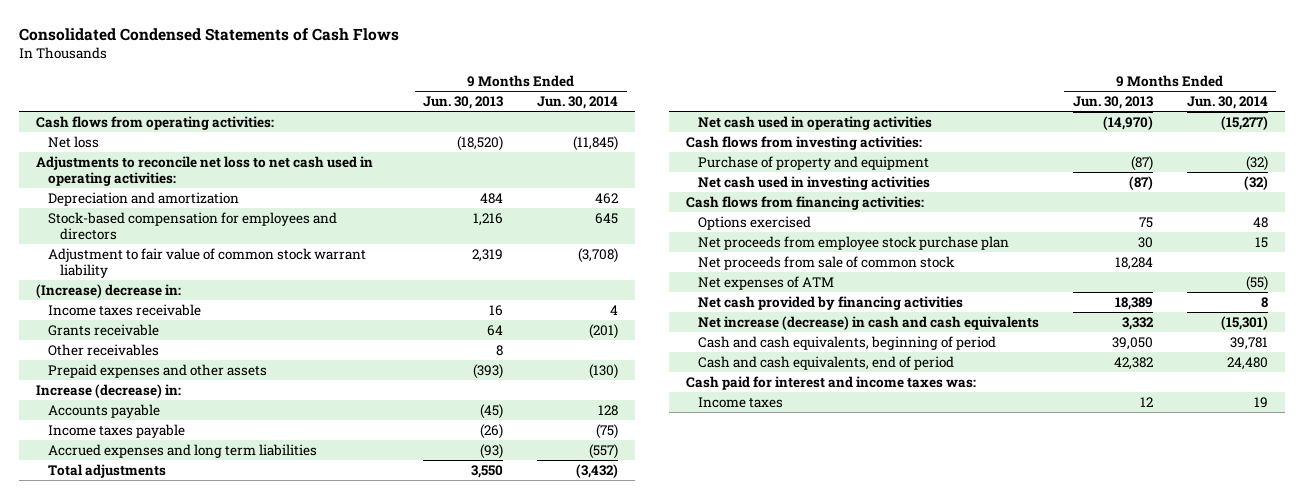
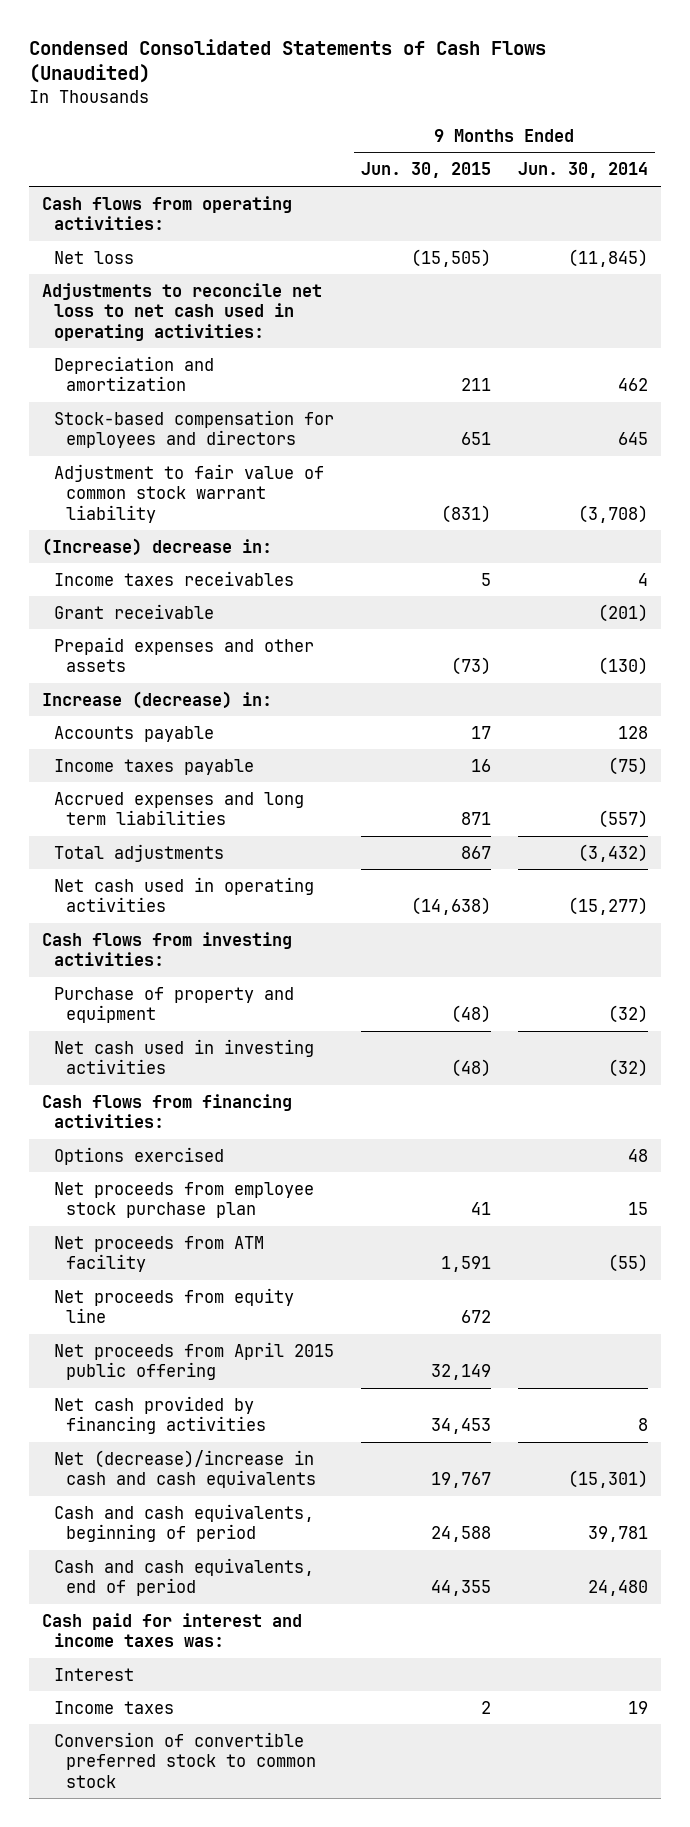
- Consolidated Condensed Statements of Cash Flows
+ Condensed Consolidated Statements of Cash Flows (Unaudited)
- | 9 Months Ended Jun. 30, 2013 | 9 Months Ended Jun. 30, 2014
+ | 9 Months Ended Jun. 30, 2015 | 9 Months Ended Jun. 30, 2014
- Income taxes receivable | 16 | 4
- Grants receivable | 64 | (201)
- Other receivables | 8 |
+ Income taxes receivables | 5 | 4
+ Grant receivable | | (201)
- Net proceeds from sale of common stock | 18,284 |
- Net expenses of ATM | | (55)
+ Net proceeds from ATM facility | 1,591 | (55)
+ Net proceeds from equity line | 672 |
+ Net proceeds from April 2015 public offering | 32,149 |
- Net increase (decrease) in cash and cash equivalents | 3,332 | (15,301)
+ Net (decrease)/increase in cash and cash equivalents | 19,767 | (15,301)
+ Interest
+ Conversion of convertible preferred stock to common stock

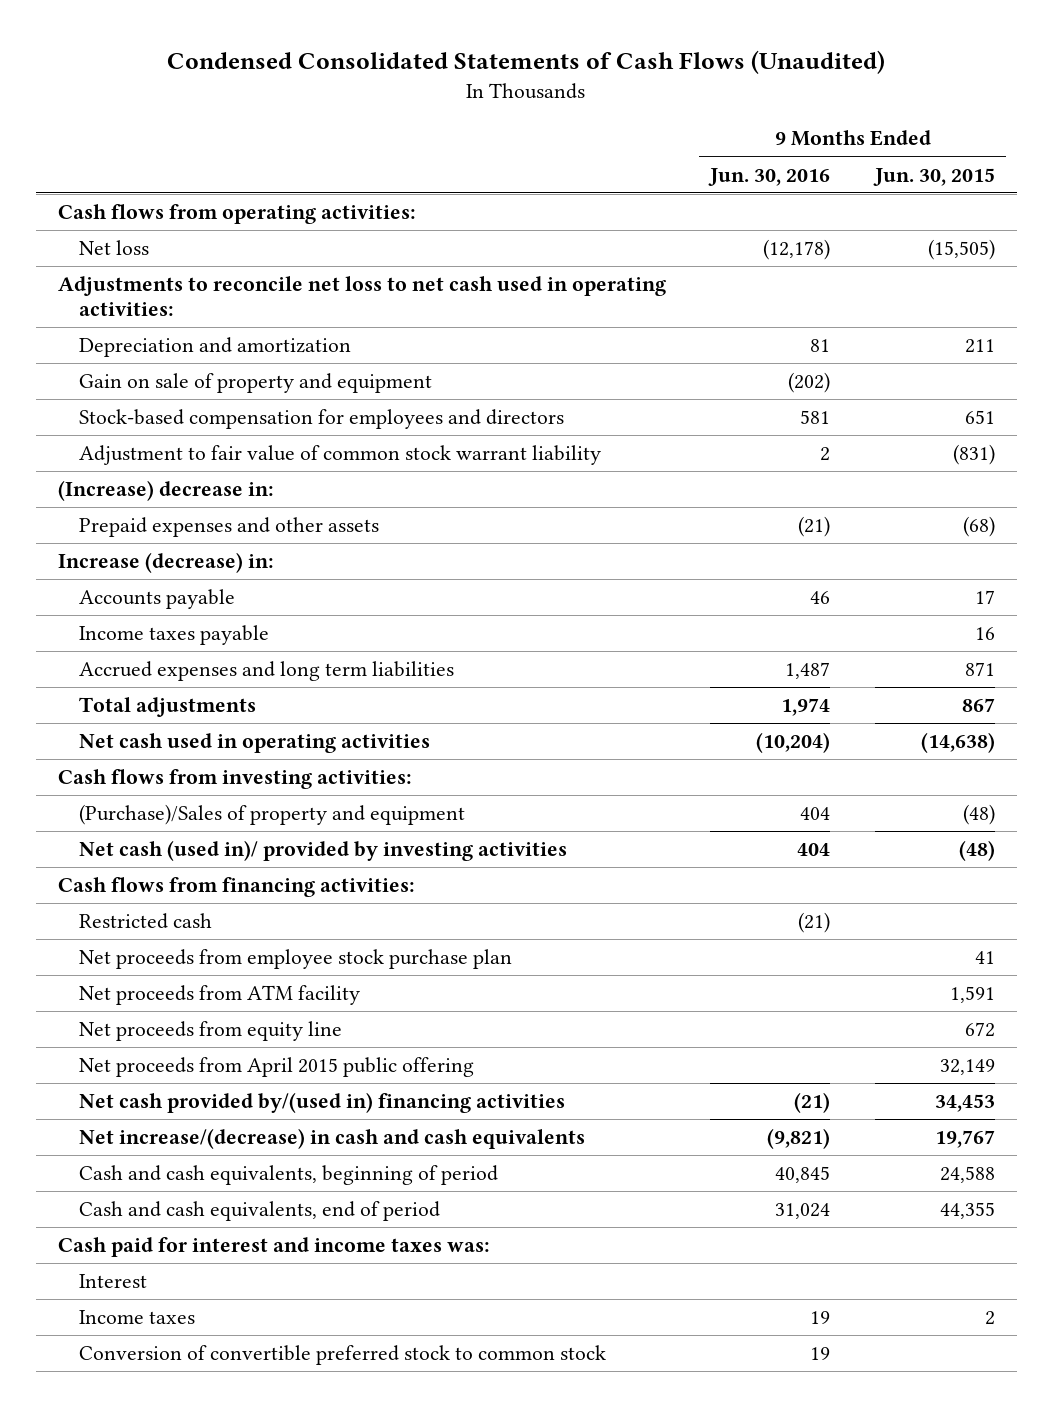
- | 9 Months Ended Jun. 30, 2015 | 9 Months Ended Jun. 30, 2014
+ | 9 Months Ended Jun. 30, 2016 | 9 Months Ended Jun. 30, 2015
+ Gain on sale of property and equipment | (202) |
- Income taxes receivables | 5 | 4
- Grant receivable | | (201)
- Prepaid expenses and other assets | (73) | (130)
+ Prepaid expenses and other assets | (21) | (68)
- Purchase of property and equipment | (48) | (32)
- Net cash used in investing activities | (48) | (32)
+ (Purchase)/Sales of property and equipment | 404 | (48)
+ Net cash (used in)/ provided by investing activities | 404 | (48)
- Options exercised | | 48
+ Restricted cash | (21) |
- Net cash provided by financing activities | 34,453 | 8
- Net (decrease)/increase in cash and cash equivalents | 19,767 | (15,301)
+ Net cash provided by/(used in) financing activities | (21) | 34,453
+ Net increase/(decrease) in cash and cash equivalents | (9,821) | 19,767

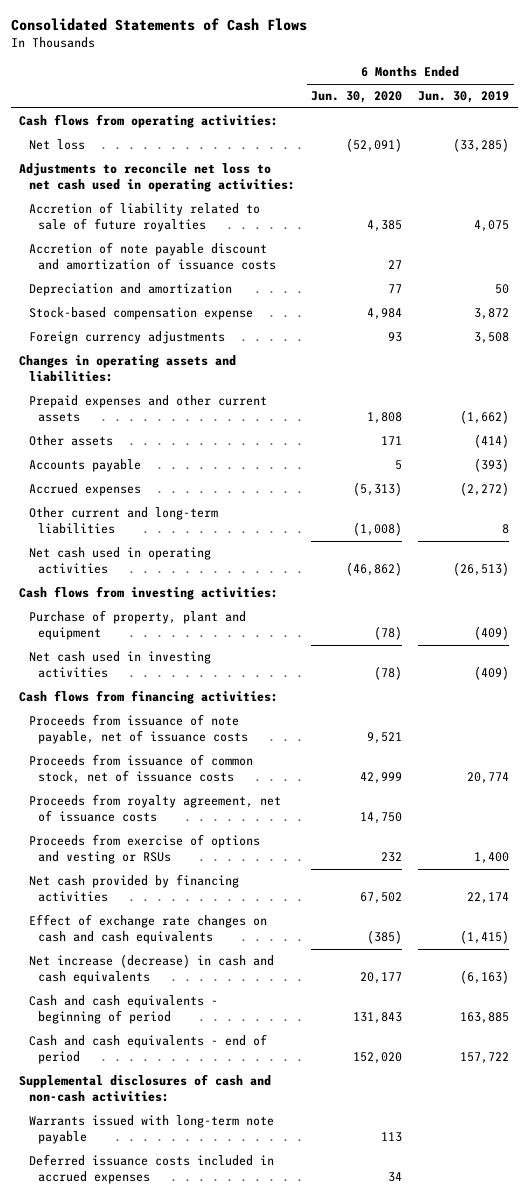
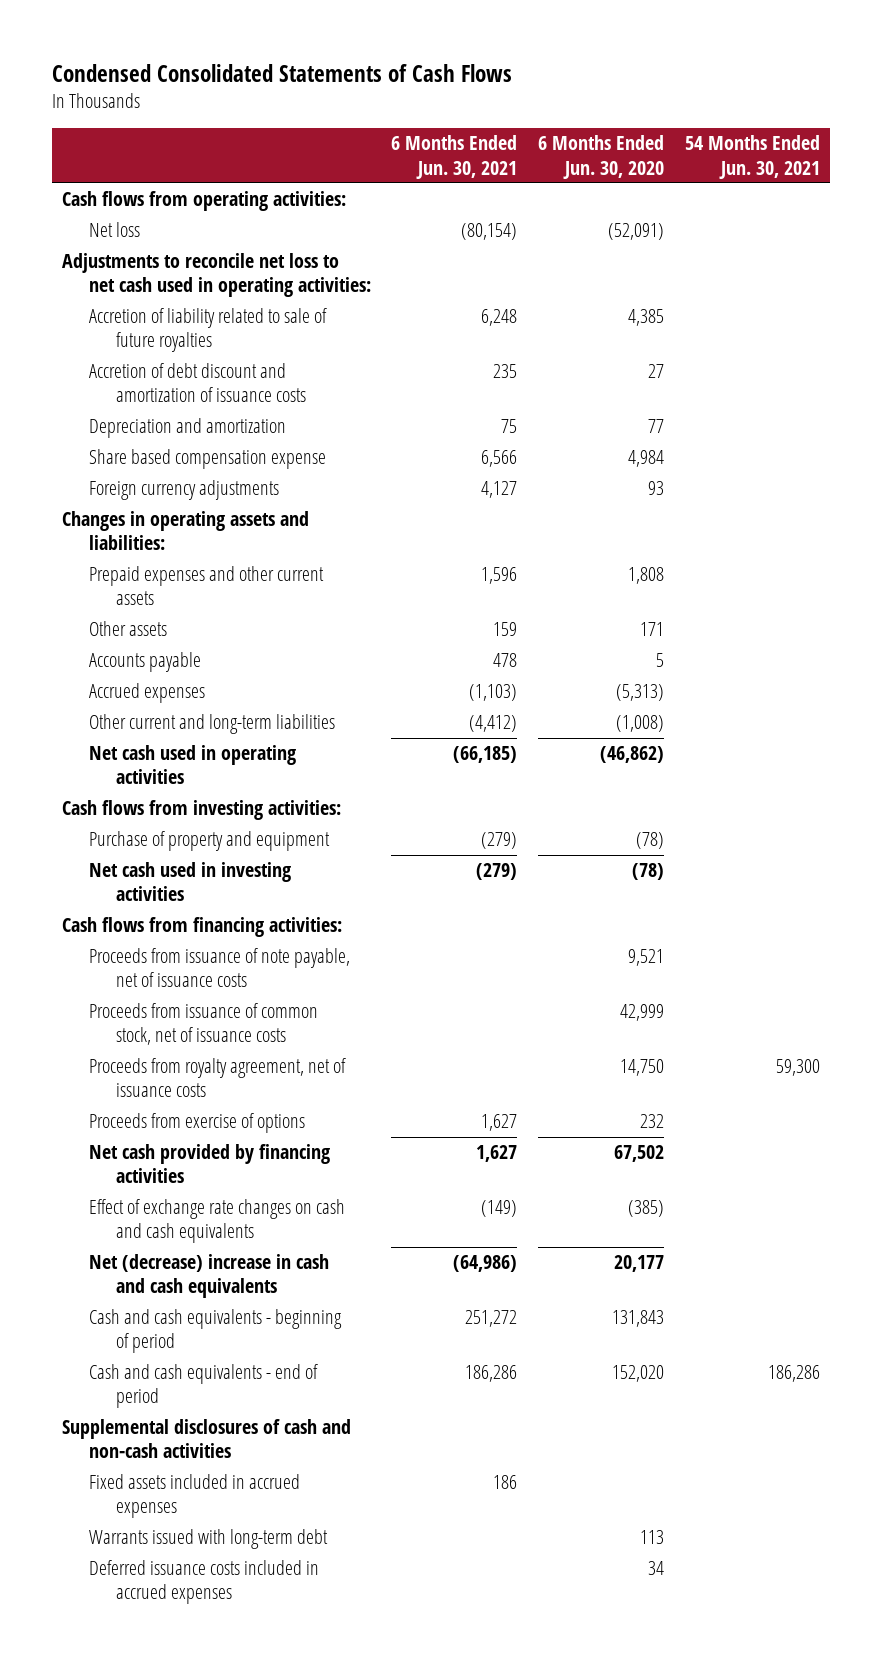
- Consolidated Statements of Cash Flows
+ Condensed Consolidated Statements of Cash Flows
- | 6 Months Ended Jun. 30, 2020 | 6 Months Ended Jun. 30, 2019
+ | 6 Months Ended Jun. 30, 2021 | 6 Months Ended Jun. 30, 2020 | 54 Months Ended Jun. 30, 2021
- Accretion of note payable discount and amortization of issuance costs | 27 |
+ Accretion of debt discount and amortization of issuance costs | 235 | 27 |
- Stock-based compensation expense | 4,984 | 3,872
+ Share based compensation expense | 6,566 | 4,984 |
- Purchase of property, plant and equipment | (78) | (409)
+ Purchase of property and equipment | (279) | (78) |
- Proceeds from exercise of options and vesting or RSUs | 232 | 1,400
+ Proceeds from exercise of options | 1,627 | 232 |
- Net increase (decrease) in cash and cash equivalents | 20,177 | (6,163)
+ Net (decrease) increase in cash and cash equivalents | (64,986) | 20,177 |
- Supplemental disclosures of cash and non-cash activities:
- Warrants issued with long-term note payable | 113 |
+ Supplemental disclosures of cash and non-cash activities
+ Fixed assets included in accrued expenses | 186 | |
+ Warrants issued with long-term debt | | 113 |

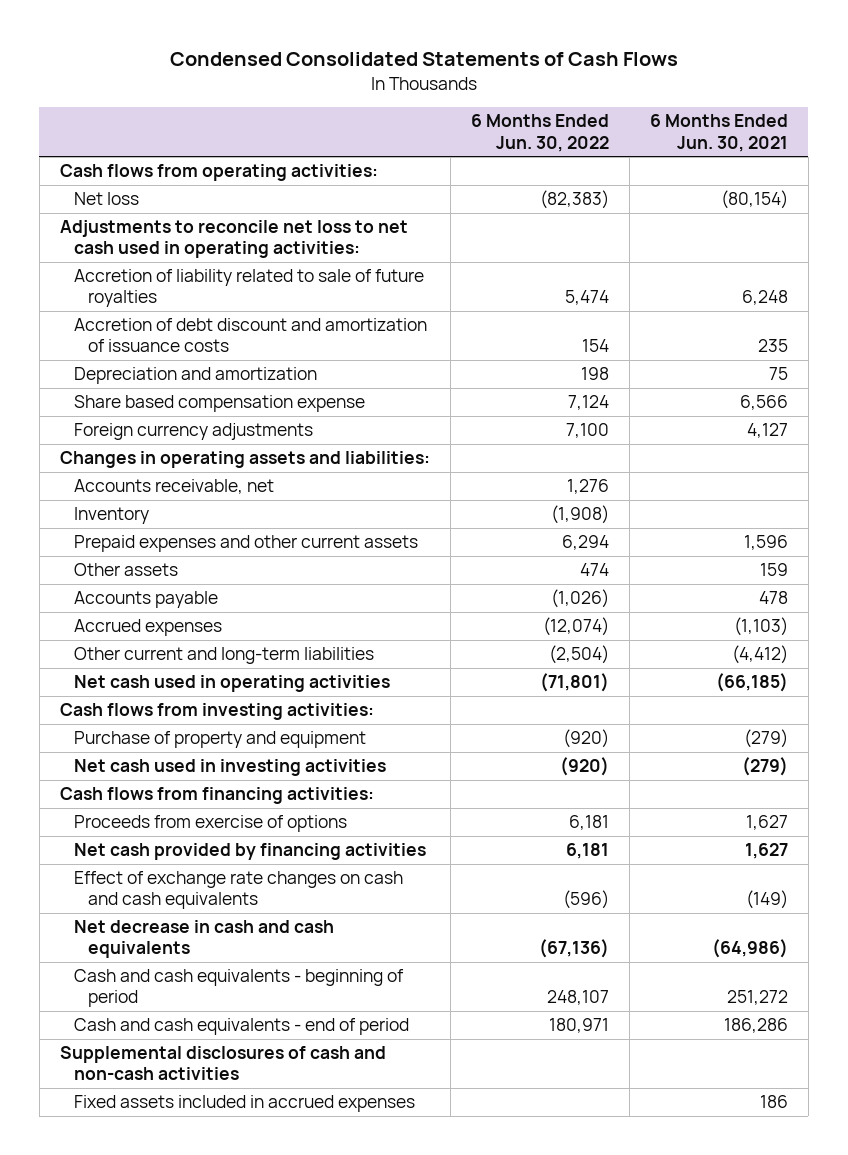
- | 6 Months Ended Jun. 30, 2021 | 6 Months Ended Jun. 30, 2020 | 54 Months Ended Jun. 30, 2021
+ | 6 Months Ended Jun. 30, 2022 | 6 Months Ended Jun. 30, 2021
+ Accounts receivable, net | 1,276 |
+ Inventory | (1,908) |
- Proceeds from issuance of note payable, net of issuance costs | | 9,521 |
- Proceeds from issuance of common stock, net of issuance costs | | 42,999 |
- Proceeds from royalty agreement, net of issuance costs | | 14,750 | 59,300
- Net (decrease) increase in cash and cash equivalents | (64,986) | 20,177 |
+ Net decrease in cash and cash equivalents | (67,136) | (64,986)
- Warrants issued with long-term debt | | 113 |
- Deferred issuance costs included in accrued expenses | | 34 |

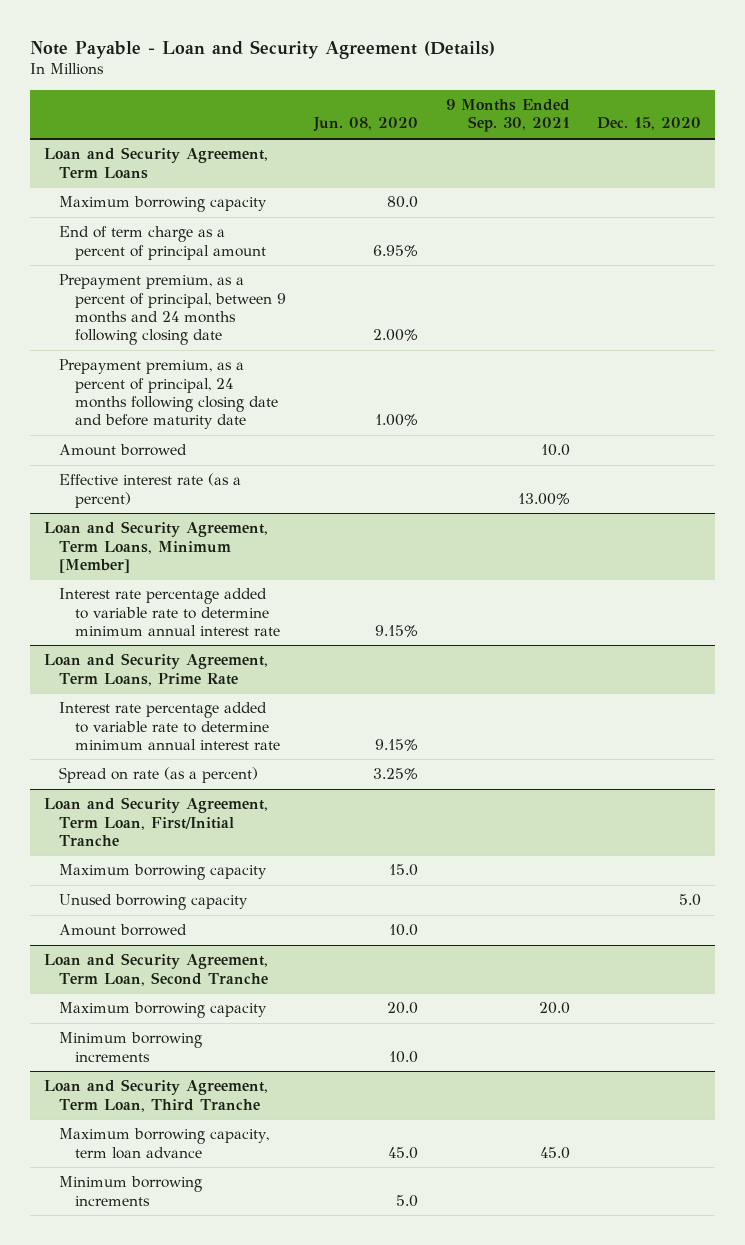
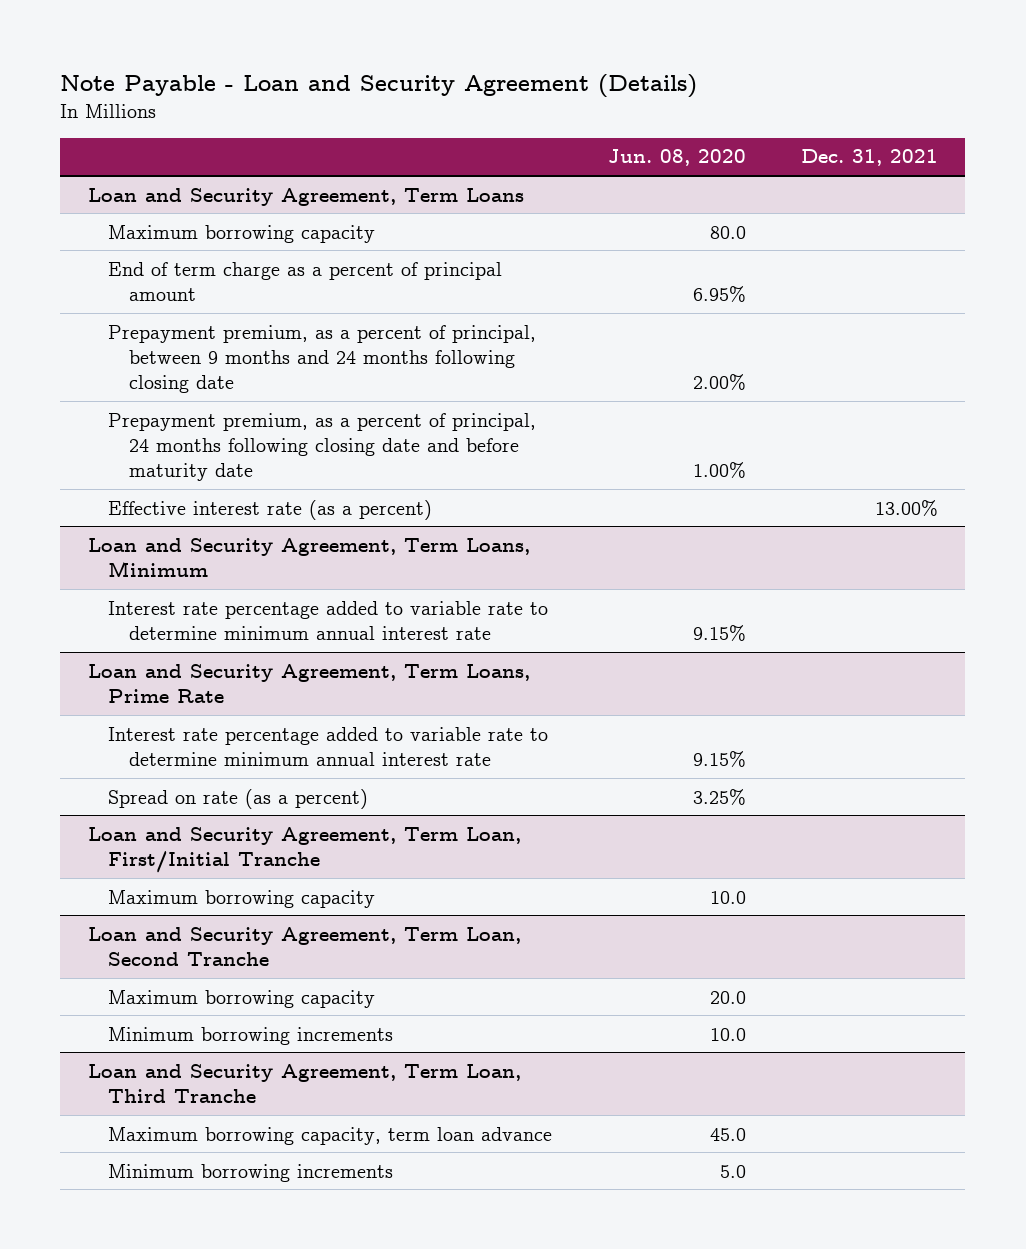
- | Jun. 08, 2020 | 9 Months Ended Sep. 30, 2021 | Dec. 15, 2020
+ | Jun. 08, 2020 | Dec. 31, 2021
@ Loan and Security Agreement, Term Loans
- Amount borrowed | | 10.0 |
- Loan and Security Agreement, Term Loans, Minimum [Member]
+ Loan and Security Agreement, Term Loans, Minimum
@ Loan and Security Agreement, Term Loan, First/Initial Tranche
- Maximum borrowing capacity | 15.0 | |
- Unused borrowing capacity | | | 5.0
- Amount borrowed | 10.0 | |
+ Maximum borrowing capacity | 10.0 |

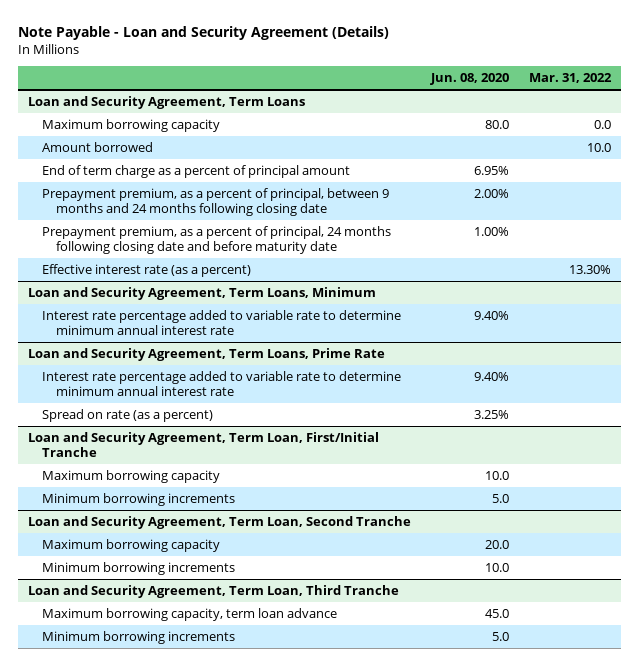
- | Jun. 08, 2020 | Dec. 31, 2021
+ | Jun. 08, 2020 | Mar. 31, 2022
@ Loan and Security Agreement, Term Loans
+ Amount borrowed | | 10.0
@ Loan and Security Agreement, Term Loans, Minimum
- Interest rate percentage added to variable rate to determine minimum annual interest rate | 9.15% |
+ Interest rate percentage added to variable rate to determine minimum annual interest rate | 9.40% |
@ Loan and Security Agreement, Term Loans, Prime Rate
- Interest rate percentage added to variable rate to determine minimum annual interest rate | 9.15% |
+ Interest rate percentage added to variable rate to determine minimum annual interest rate | 9.40% |
@ Loan and Security Agreement, Term Loan, First/Initial Tranche
+ Minimum borrowing increments | 5.0 |

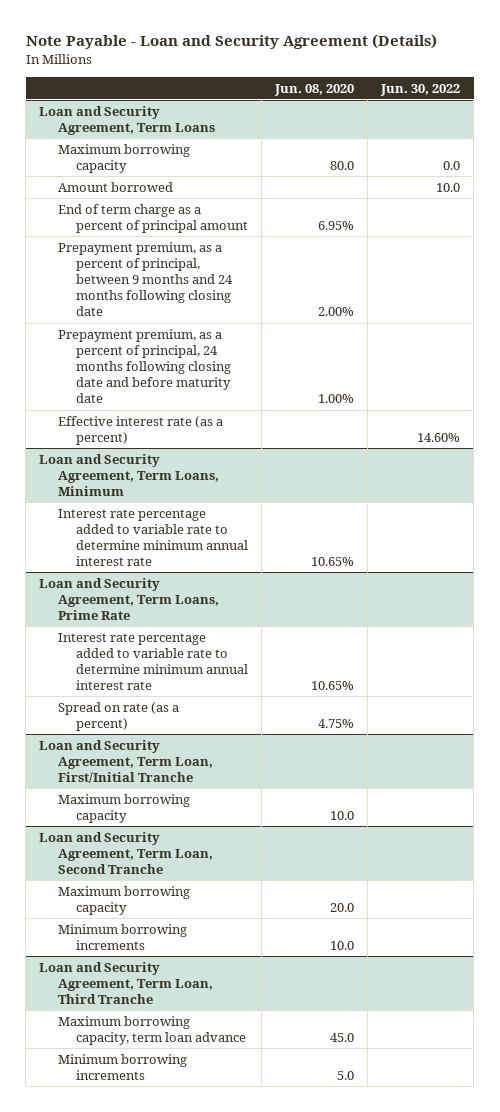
- | Jun. 08, 2020 | Mar. 31, 2022
+ | Jun. 08, 2020 | Jun. 30, 2022
@ Loan and Security Agreement, Term Loans, Minimum
- Interest rate percentage added to variable rate to determine minimum annual interest rate | 9.40% |
+ Interest rate percentage added to variable rate to determine minimum annual interest rate | 10.65% |
@ Loan and Security Agreement, Term Loans, Prime Rate
- Interest rate percentage added to variable rate to determine minimum annual interest rate | 9.40% |
- Spread on rate (as a percent) | 3.25% |
+ Interest rate percentage added to variable rate to determine minimum annual interest rate | 10.65% |
+ Spread on rate (as a percent) | 4.75% |
@ Loan and Security Agreement, Term Loan, First/Initial Tranche
- Minimum borrowing increments | 5.0 |

